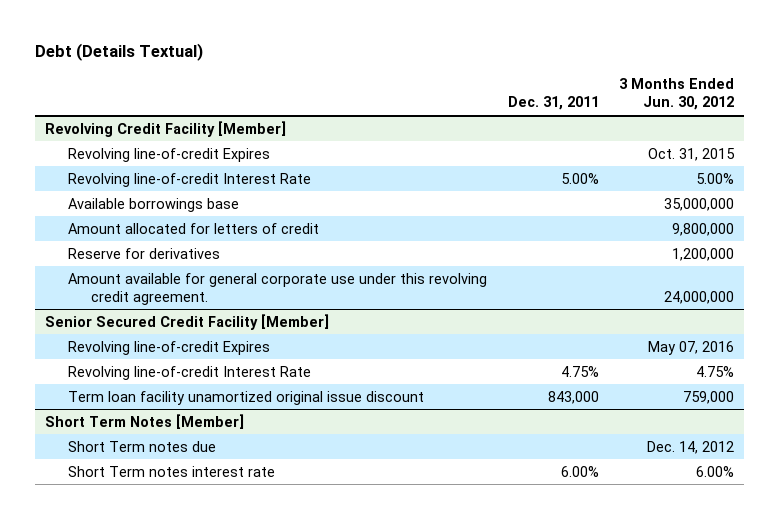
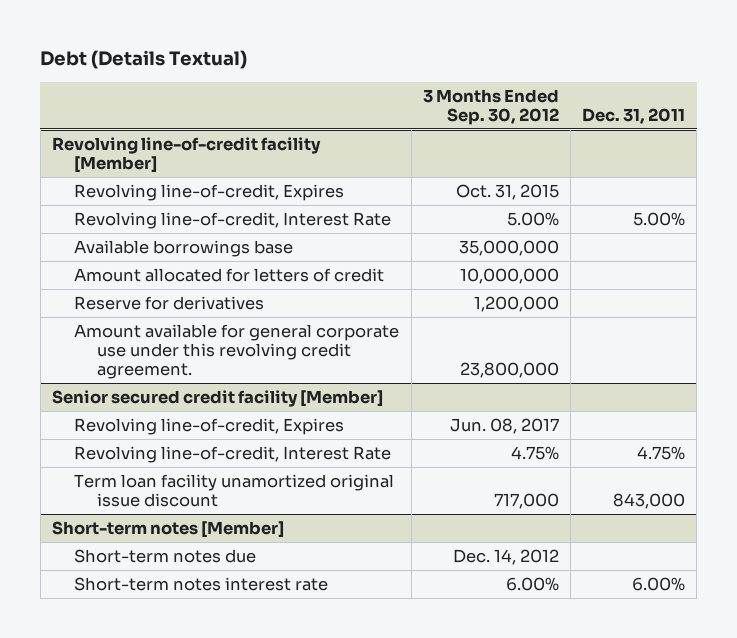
- | Dec. 31, 2011 | 3 Months Ended Jun. 30, 2012
+ | 3 Months Ended Sep. 30, 2012 | Dec. 31, 2011
- Revolving Credit Facility [Member]
- Revolving line-of-credit Expires | | Oct. 31, 2015
- Revolving line-of-credit Interest Rate | 5.00% | 5.00%
+ Revolving line-of-credit facility [Member]
+ Revolving line-of-credit, Expires | Oct. 31, 2015 |
+ Revolving line-of-credit, Interest Rate | 5.00% | 5.00%
- Senior Secured Credit Facility [Member]
- Revolving line-of-credit Expires | | May 07, 2016
- Revolving line-of-credit Interest Rate | 4.75% | 4.75%
+ Senior secured credit facility [Member]
+ Revolving line-of-credit, Expires | Jun. 08, 2017 |
+ Revolving line-of-credit, Interest Rate | 4.75% | 4.75%
- Short Term Notes [Member]
- Short Term notes due | | Dec. 14, 2012
- Short Term notes interest rate | 6.00% | 6.00%
+ Short-term notes [Member]
+ Short-term notes due | Dec. 14, 2012 |
+ Short-term notes interest rate | 6.00% | 6.00%

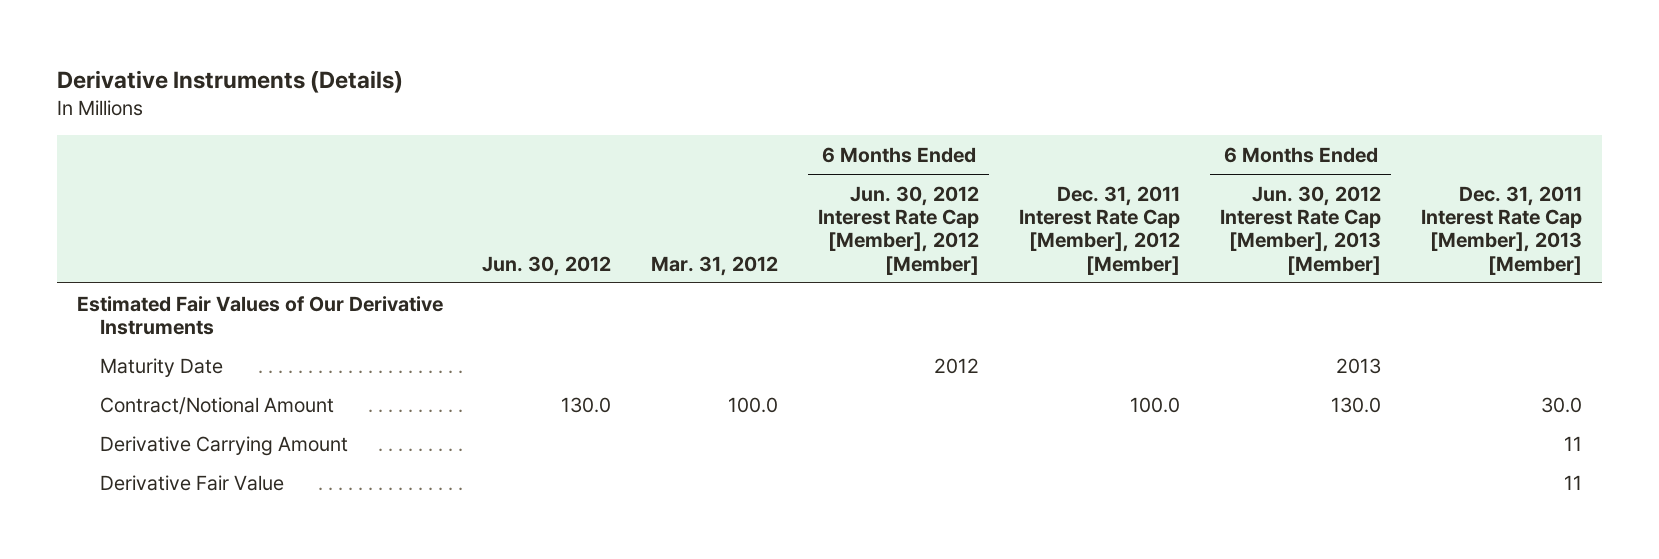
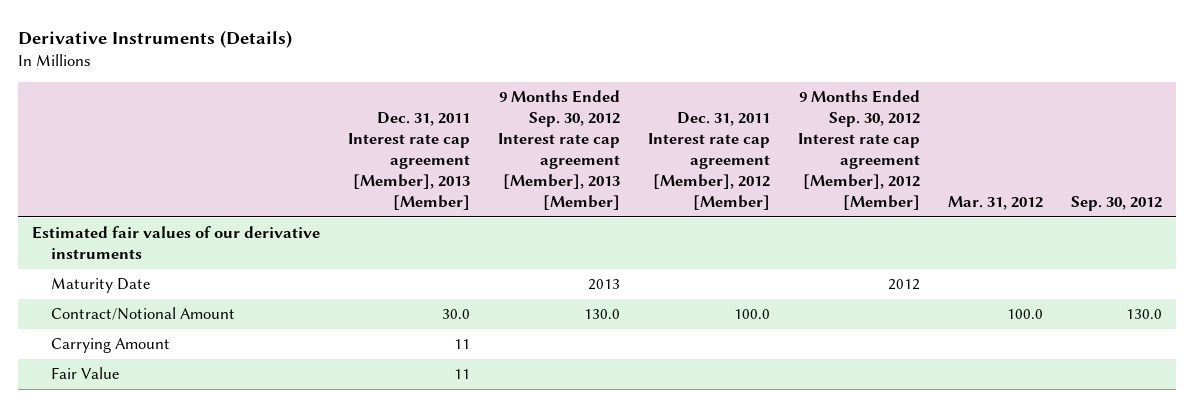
- | Jun. 30, 2012 | Mar. 31, 2012 | 6 Months Ended Jun. 30, 2012 Interest Rate Cap [Member], 2012 [Member] | Dec. 31, 2011 Interest Rate Cap [Member], 2012 [Member] | 6 Months Ended Jun. 30, 2012 Interest Rate Cap [Member], 2013 [Member] | Dec. 31, 2011 Interest Rate Cap [Member], 2013 [Member]
+ | Dec. 31, 2011 Interest rate cap agreement [Member], 2013 [Member] | 9 Months Ended Sep. 30, 2012 Interest rate cap agreement [Member], 2013 [Member] | Dec. 31, 2011 Interest rate cap agreement [Member], 2012 [Member] | 9 Months Ended Sep. 30, 2012 Interest rate cap agreement [Member], 2012 [Member] | Mar. 31, 2012 | Sep. 30, 2012
- Estimated Fair Values of Our Derivative Instruments
+ Estimated fair values of our derivative instruments
- Derivative Carrying Amount | | | | | | 11
- Derivative Fair Value | | | | | | 11
+ Carrying Amount | 11 | | | | |
+ Fair Value | 11 | | | | |

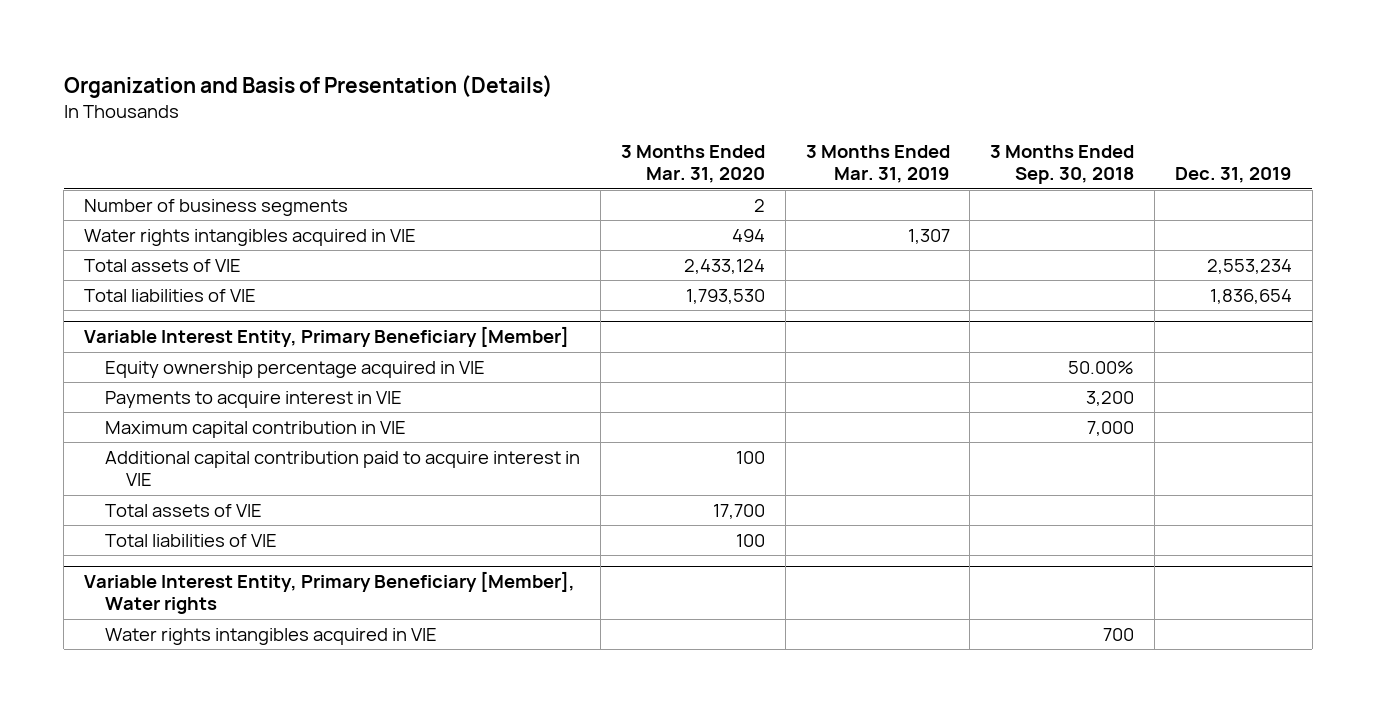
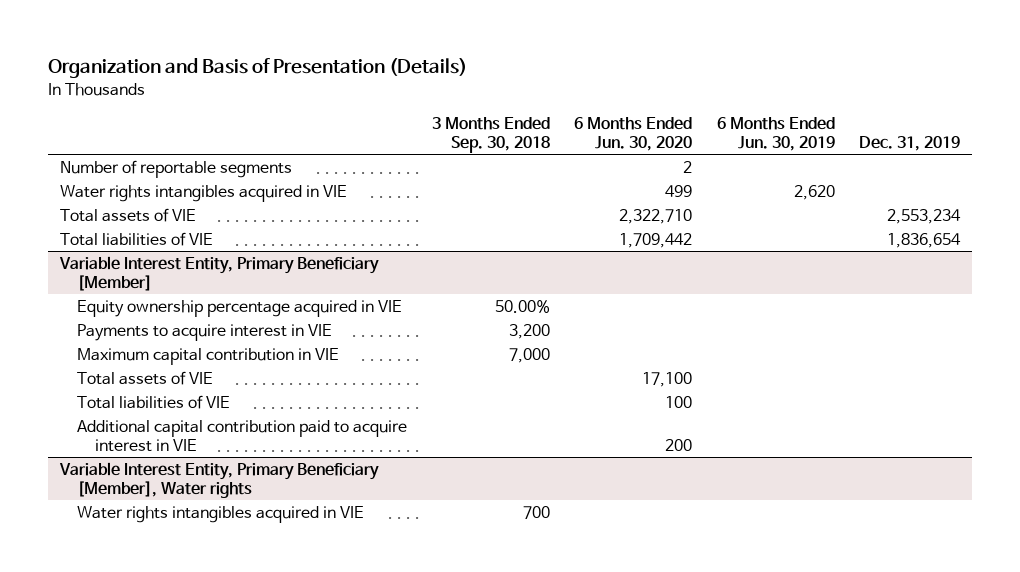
- | 3 Months Ended Mar. 31, 2020 | 3 Months Ended Mar. 31, 2019 | 3 Months Ended Sep. 30, 2018 | Dec. 31, 2019
+ | 3 Months Ended Sep. 30, 2018 | 6 Months Ended Jun. 30, 2020 | 6 Months Ended Jun. 30, 2019 | Dec. 31, 2019
- Number of business segments | 2 | | |
+ Number of reportable segments | | 2 | |
@ Variable Interest Entity, Primary Beneficiary [Member]
moved down: Additional capital contribution paid to acquire interest in VIE | | 200 | |

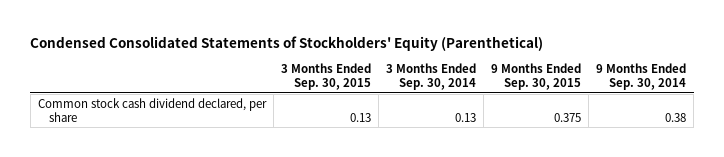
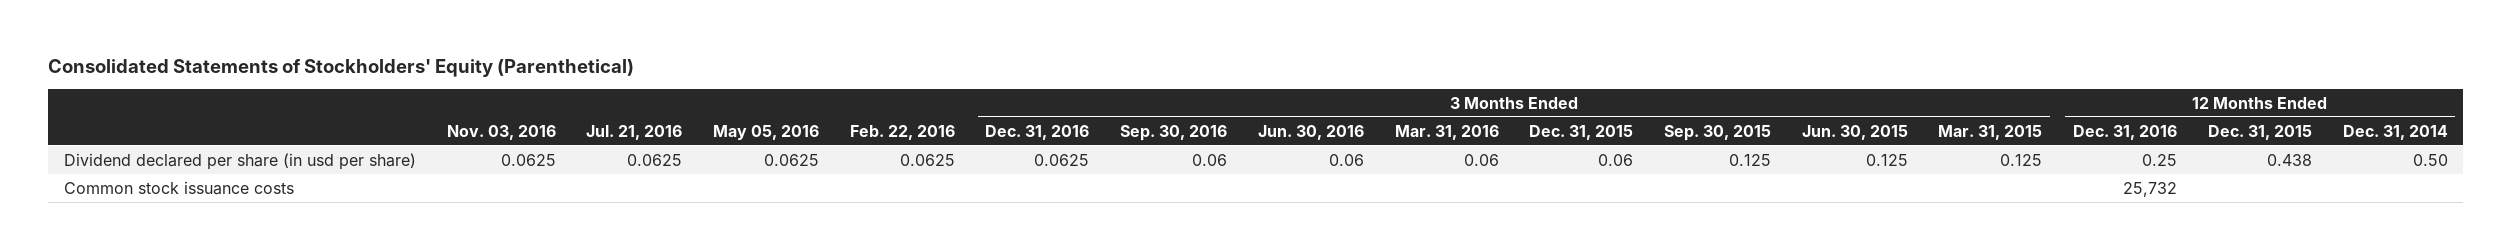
- Condensed Consolidated Statements of Stockholders' Equity (Parenthetical)
+ Consolidated Statements of Stockholders' Equity (Parenthetical)
- | 3 Months Ended Sep. 30, 2015 | 3 Months Ended Sep. 30, 2014 | 9 Months Ended Sep. 30, 2015 | 9 Months Ended Sep. 30, 2014
+ | Nov. 03, 2016 | Jul. 21, 2016 | May 05, 2016 | Feb. 22, 2016 | 3 Months Ended Dec. 31, 2016 | 3 Months Ended Sep. 30, 2016 | 3 Months Ended Jun. 30, 2016 | 3 Months Ended Mar. 31, 2016 | 3 Months Ended Dec. 31, 2015 | 3 Months Ended Sep. 30, 2015 | 3 Months Ended Jun. 30, 2015 | 3 Months Ended Mar. 31, 2015 | 12 Months Ended Dec. 31, 2016 | 12 Months Ended Dec. 31, 2015 | 12 Months Ended Dec. 31, 2014
- Common stock cash dividend declared, per share | 0.13 | 0.13 | 0.375 | 0.38
+ Dividend declared per share (in usd per share) | 0.0625 | 0.0625 | 0.0625 | 0.0625 | 0.0625 | 0.06 | 0.06 | 0.06 | 0.06 | 0.125 | 0.125 | 0.125 | 0.25 | 0.438 | 0.50
+ Common stock issuance costs | | | | | | | | | | | | | 25,732 | |

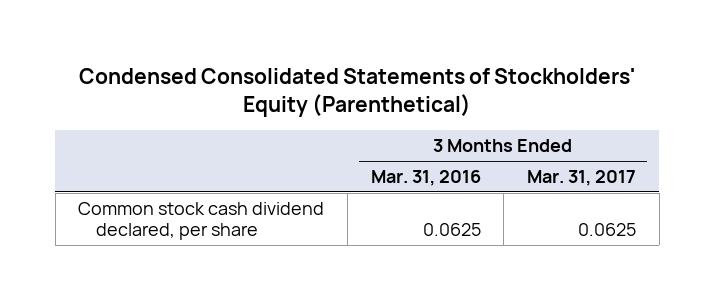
- Consolidated Statements of Stockholders' Equity (Parenthetical)
+ Condensed Consolidated Statements of Stockholders' Equity (Parenthetical)
- | Nov. 03, 2016 | Jul. 21, 2016 | May 05, 2016 | Feb. 22, 2016 | 3 Months Ended Dec. 31, 2016 | 3 Months Ended Sep. 30, 2016 | 3 Months Ended Jun. 30, 2016 | 3 Months Ended Mar. 31, 2016 | 3 Months Ended Dec. 31, 2015 | 3 Months Ended Sep. 30, 2015 | 3 Months Ended Jun. 30, 2015 | 3 Months Ended Mar. 31, 2015 | 12 Months Ended Dec. 31, 2016 | 12 Months Ended Dec. 31, 2015 | 12 Months Ended Dec. 31, 2014
+ | 3 Months Ended Mar. 31, 2016 | 3 Months Ended Mar. 31, 2017
- Dividend declared per share (in usd per share) | 0.0625 | 0.0625 | 0.0625 | 0.0625 | 0.0625 | 0.06 | 0.06 | 0.06 | 0.06 | 0.125 | 0.125 | 0.125 | 0.25 | 0.438 | 0.50
- Common stock issuance costs | | | | | | | | | | | | | 25,732 | |
+ Common stock cash dividend declared, per share | 0.0625 | 0.0625

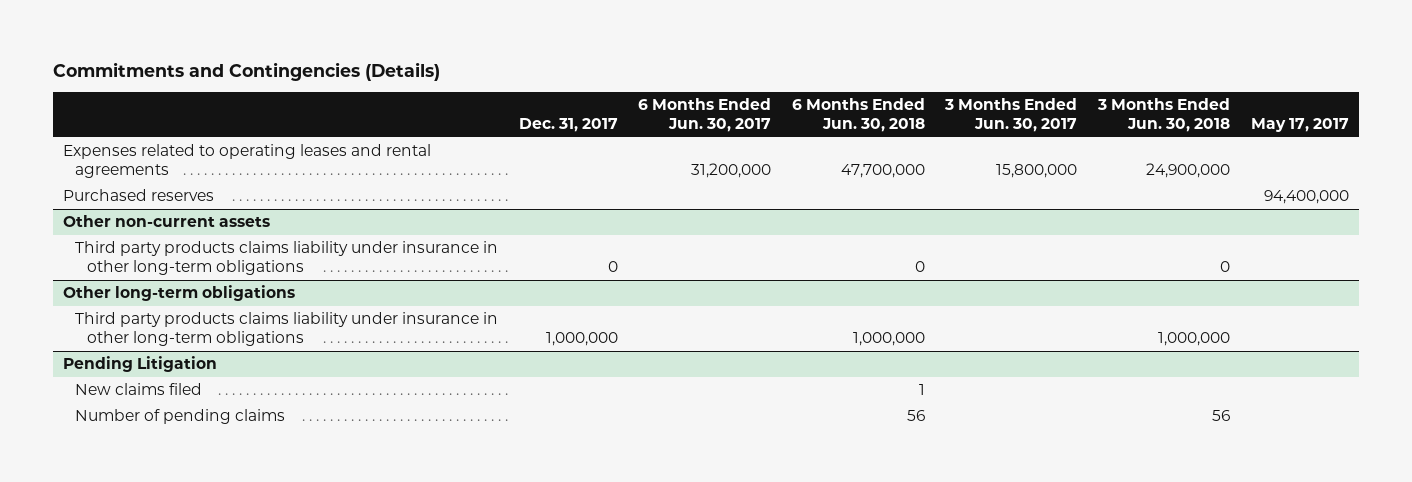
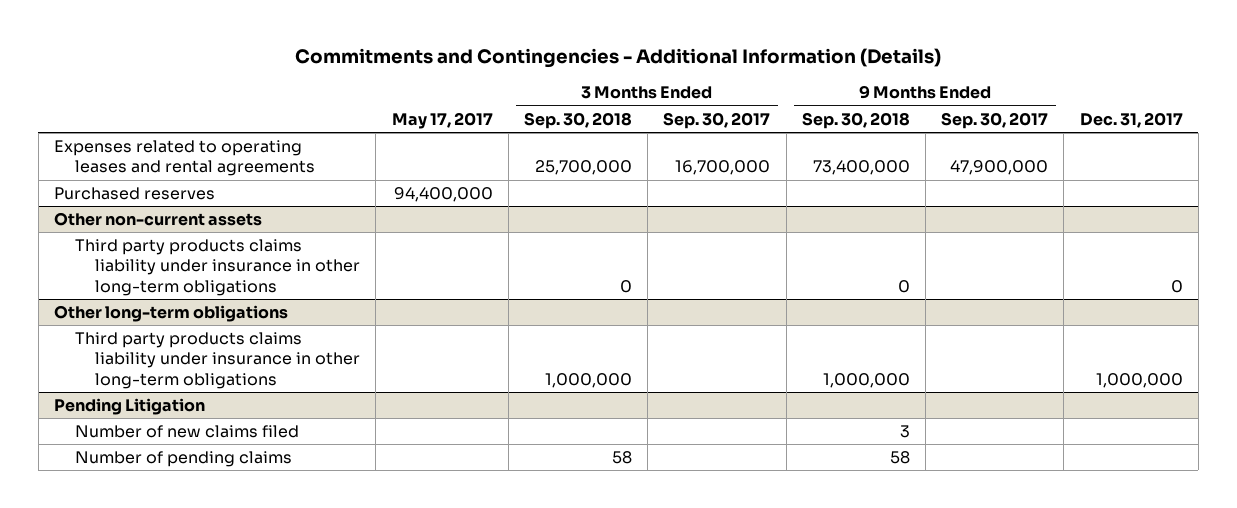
- Commitments and Contingencies (Details)
+ Commitments and Contingencies - Additional Information (Details)
- | Dec. 31, 2017 | 6 Months Ended Jun. 30, 2017 | 6 Months Ended Jun. 30, 2018 | 3 Months Ended Jun. 30, 2017 | 3 Months Ended Jun. 30, 2018 | May 17, 2017
+ | May 17, 2017 | 3 Months Ended Sep. 30, 2018 | 3 Months Ended Sep. 30, 2017 | 9 Months Ended Sep. 30, 2018 | 9 Months Ended Sep. 30, 2017 | Dec. 31, 2017
@ Pending Litigation
- New claims filed | | | 1 | | |
+ Number of new claims filed | | | | 3 | |

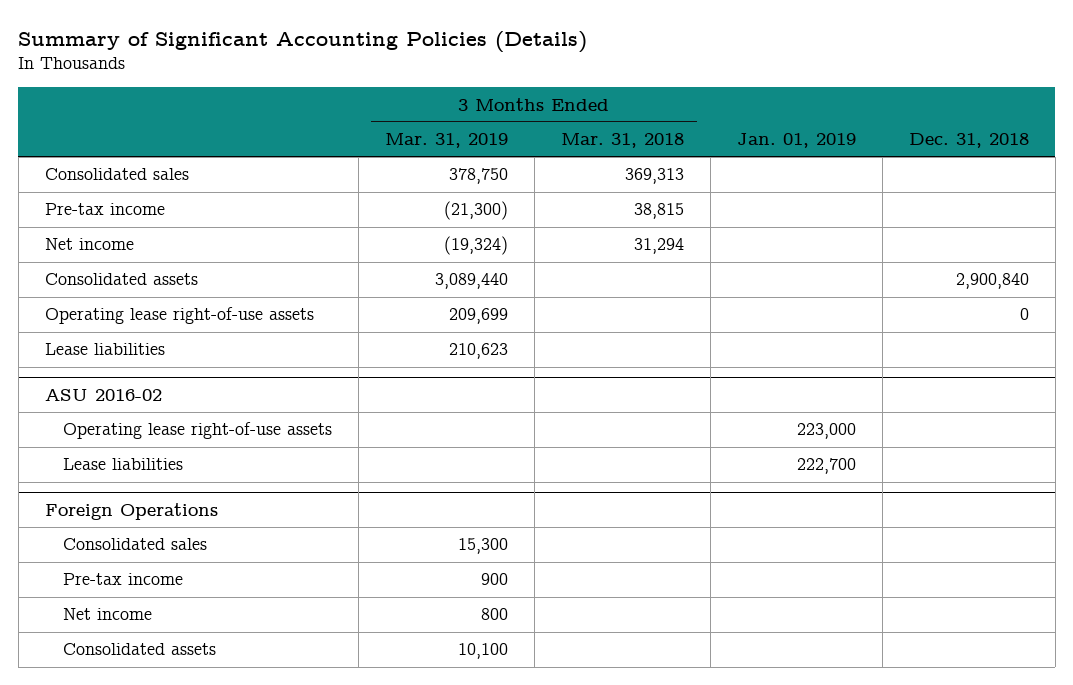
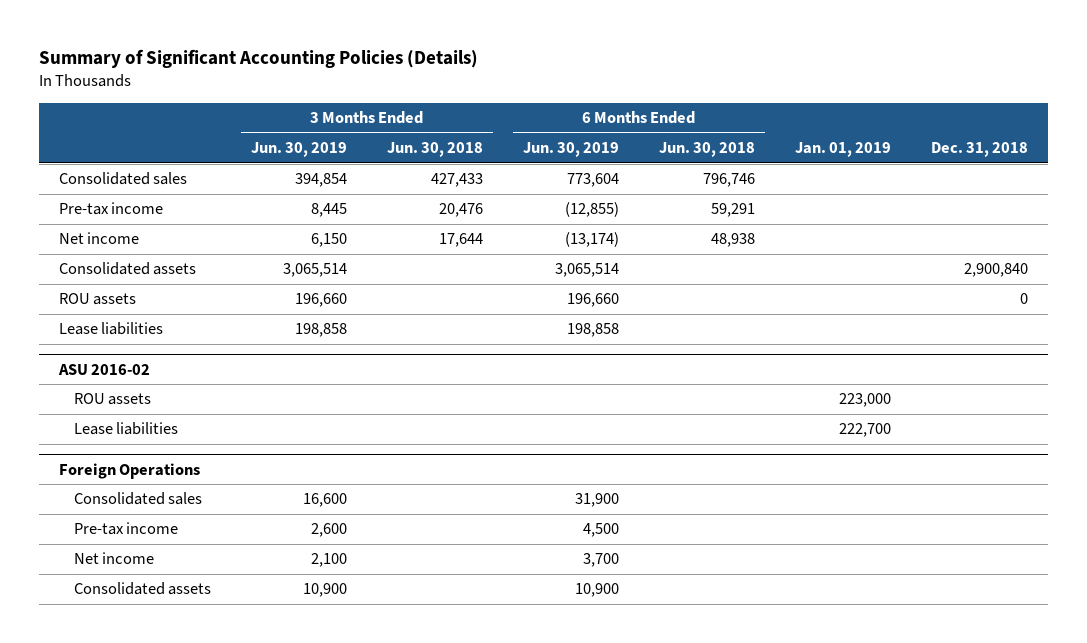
- | 3 Months Ended Mar. 31, 2019 | 3 Months Ended Mar. 31, 2018 | Jan. 01, 2019 | Dec. 31, 2018
+ | 3 Months Ended Jun. 30, 2019 | 3 Months Ended Jun. 30, 2018 | 6 Months Ended Jun. 30, 2019 | 6 Months Ended Jun. 30, 2018 | Jan. 01, 2019 | Dec. 31, 2018
- Operating lease right-of-use assets | 209,699 | | | 0
+ ROU assets | 196,660 | | 196,660 | | | 0
@ ASU 2016-02
- Operating lease right-of-use assets | | | 223,000 |
+ ROU assets | | | | | 223,000 |

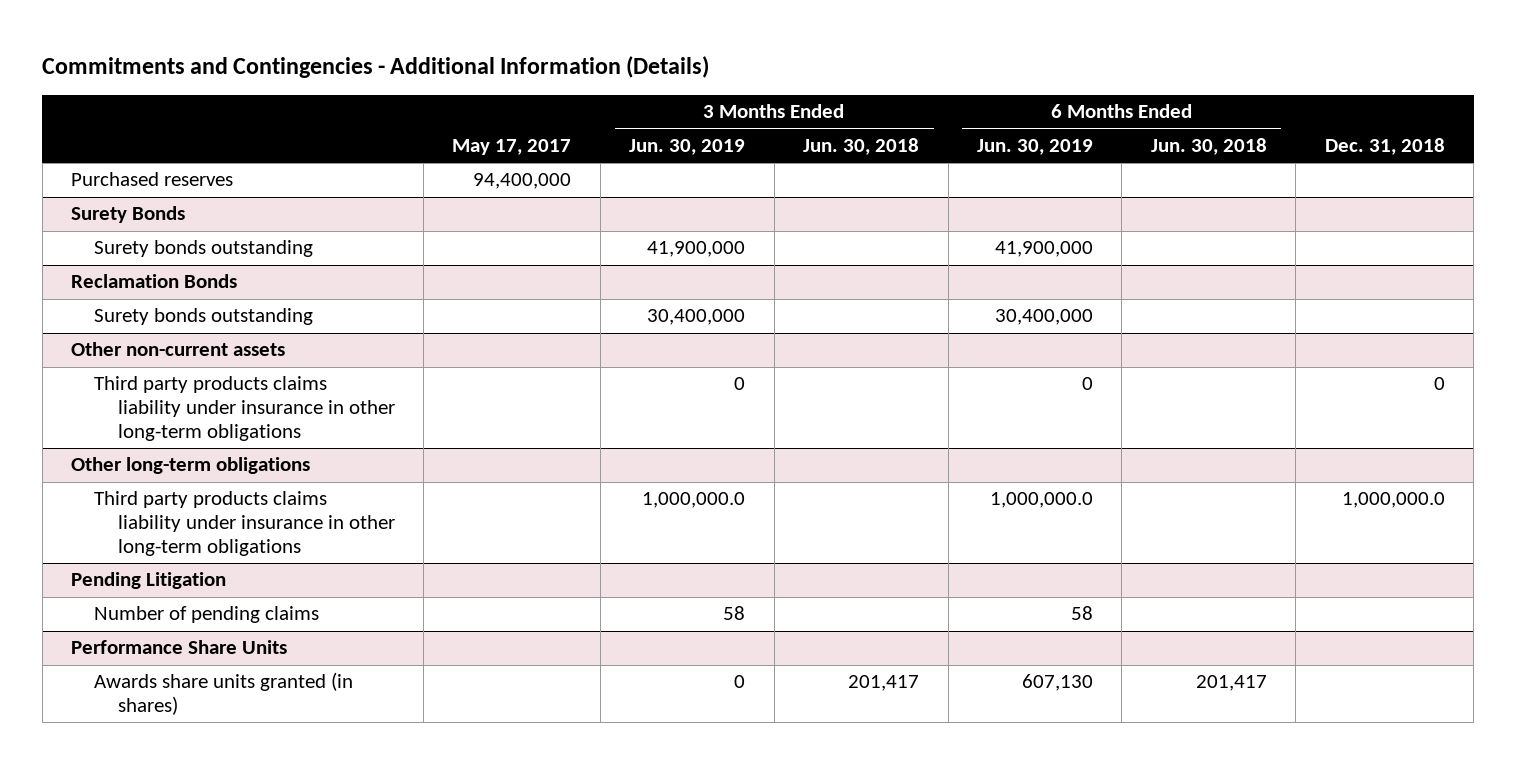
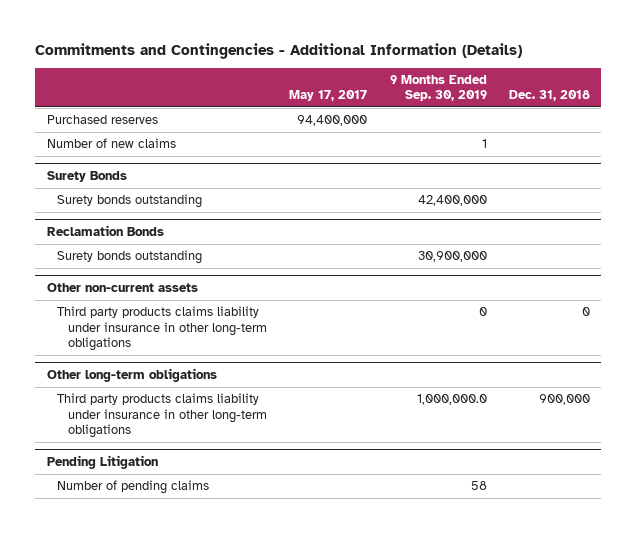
- | May 17, 2017 | 3 Months Ended Jun. 30, 2019 | 3 Months Ended Jun. 30, 2018 | 6 Months Ended Jun. 30, 2019 | 6 Months Ended Jun. 30, 2018 | Dec. 31, 2018
+ | May 17, 2017 | 9 Months Ended Sep. 30, 2019 | Dec. 31, 2018
+ Number of new claims | | 1 |
@ Other long-term obligations
- Third party products claims liability under insurance in other long-term obligations | | 1,000,000.0 | | 1,000,000.0 | | 1,000,000.0
+ Third party products claims liability under insurance in other long-term obligations | | 1,000,000.0 | 900,000
- Performance Share Units
- Awards share units granted (in shares) | | 0 | 201,417 | 607,130 | 201,417 |

